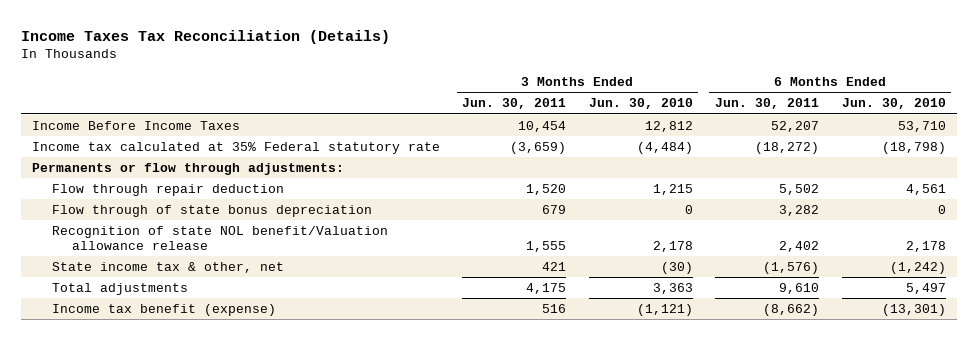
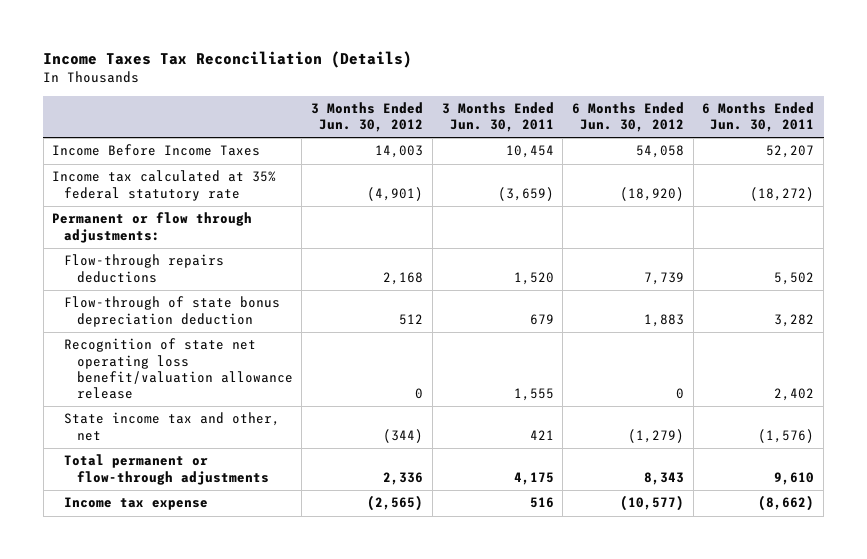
- | 3 Months Ended Jun. 30, 2011 | 3 Months Ended Jun. 30, 2010 | 6 Months Ended Jun. 30, 2011 | 6 Months Ended Jun. 30, 2010
+ | 3 Months Ended Jun. 30, 2012 | 3 Months Ended Jun. 30, 2011 | 6 Months Ended Jun. 30, 2012 | 6 Months Ended Jun. 30, 2011
- Income tax calculated at 35% Federal statutory rate | (3,659) | (4,484) | (18,272) | (18,798)
- Permanents or flow through adjustments:
- Flow through repair deduction | 1,520 | 1,215 | 5,502 | 4,561
- Flow through of state bonus depreciation | 679 | 0 | 3,282 | 0
- Recognition of state NOL benefit/Valuation allowance release | 1,555 | 2,178 | 2,402 | 2,178
- State income tax & other, net | 421 | (30) | (1,576) | (1,242)
- Total adjustments | 4,175 | 3,363 | 9,610 | 5,497
- Income tax benefit (expense) | 516 | (1,121) | (8,662) | (13,301)
+ Income tax calculated at 35% federal statutory rate | (4,901) | (3,659) | (18,920) | (18,272)
+ Permanent or flow through adjustments:
+ Flow-through repairs deductions | 2,168 | 1,520 | 7,739 | 5,502
+ Flow-through of state bonus depreciation deduction | 512 | 679 | 1,883 | 3,282
+ Recognition of state net operating loss benefit/valuation allowance release | 0 | 1,555 | 0 | 2,402
+ State income tax and other, net | (344) | 421 | (1,279) | (1,576)
+ Total permanent or flow-through adjustments | 2,336 | 4,175 | 8,343 | 9,610
+ Income tax expense | (2,565) | 516 | (10,577) | (8,662)

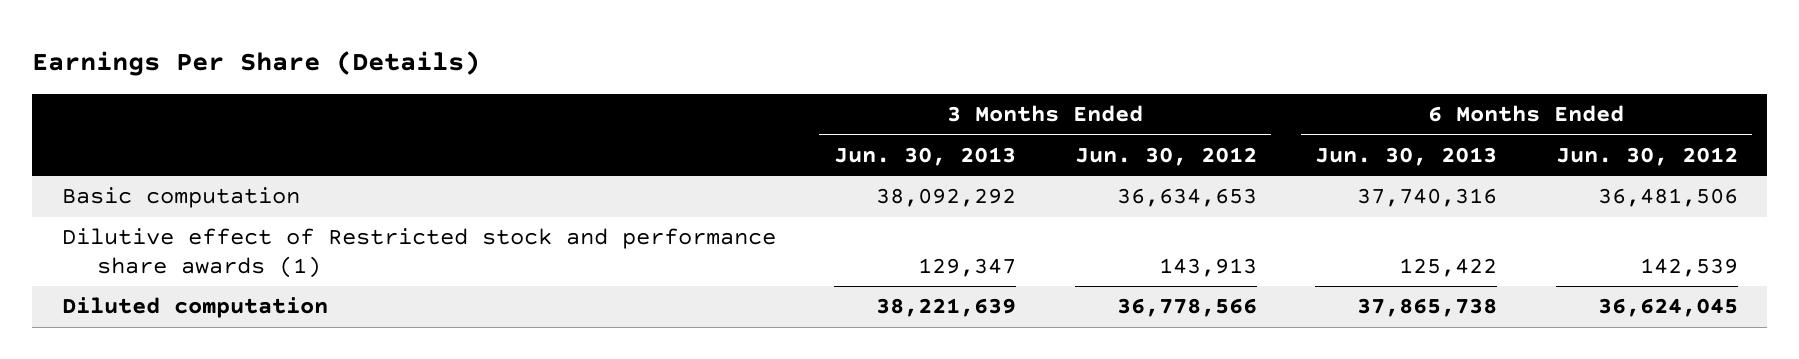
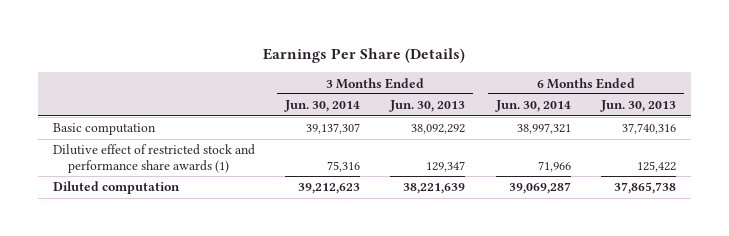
- | 3 Months Ended Jun. 30, 2013 | 3 Months Ended Jun. 30, 2012 | 6 Months Ended Jun. 30, 2013 | 6 Months Ended Jun. 30, 2012
+ | 3 Months Ended Jun. 30, 2014 | 3 Months Ended Jun. 30, 2013 | 6 Months Ended Jun. 30, 2014 | 6 Months Ended Jun. 30, 2013
- Dilutive effect of Restricted stock and performance share awards (1) | 129,347 | 143,913 | 125,422 | 142,539
+ Dilutive effect of restricted stock and performance share awards (1) | 75,316 | 129,347 | 71,966 | 125,422

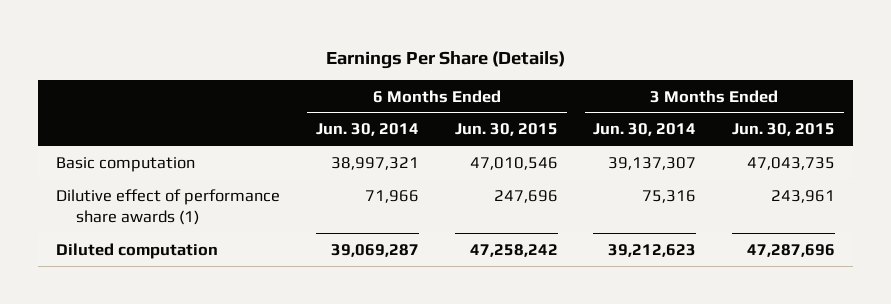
- | 3 Months Ended Jun. 30, 2014 | 3 Months Ended Jun. 30, 2013 | 6 Months Ended Jun. 30, 2014 | 6 Months Ended Jun. 30, 2013
+ | 6 Months Ended Jun. 30, 2014 | 6 Months Ended Jun. 30, 2015 | 3 Months Ended Jun. 30, 2014 | 3 Months Ended Jun. 30, 2015
- Dilutive effect of restricted stock and performance share awards (1) | 75,316 | 129,347 | 71,966 | 125,422
+ Dilutive effect of performance share awards (1) | 71,966 | 247,696 | 75,316 | 243,961

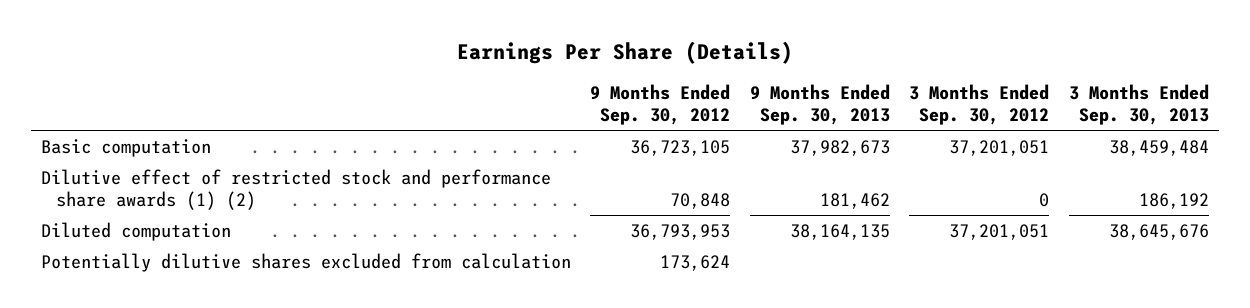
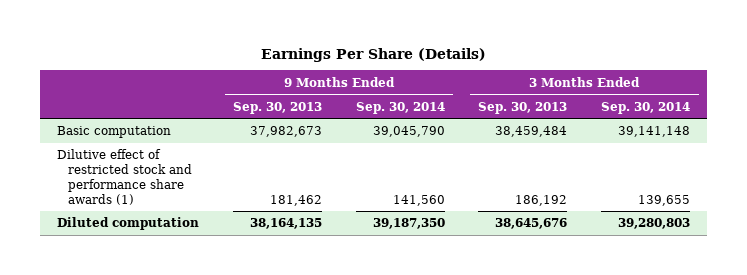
- | 9 Months Ended Sep. 30, 2012 | 9 Months Ended Sep. 30, 2013 | 3 Months Ended Sep. 30, 2012 | 3 Months Ended Sep. 30, 2013
+ | 9 Months Ended Sep. 30, 2013 | 9 Months Ended Sep. 30, 2014 | 3 Months Ended Sep. 30, 2013 | 3 Months Ended Sep. 30, 2014
- Dilutive effect of restricted stock and performance share awards (1) (2) | 70,848 | 181,462 | 0 | 186,192
+ Dilutive effect of restricted stock and performance share awards (1) | 181,462 | 141,560 | 186,192 | 139,655
- Potentially dilutive shares excluded from calculation | 173,624 | | |

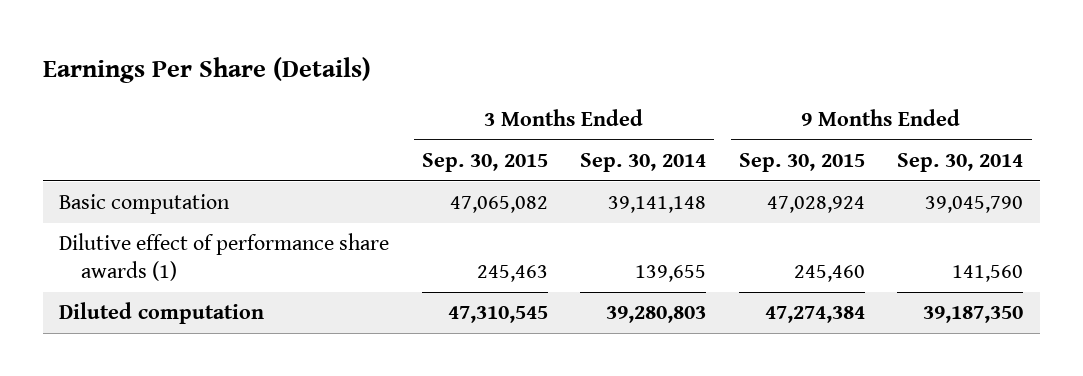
- | 9 Months Ended Sep. 30, 2013 | 9 Months Ended Sep. 30, 2014 | 3 Months Ended Sep. 30, 2013 | 3 Months Ended Sep. 30, 2014
+ | 3 Months Ended Sep. 30, 2015 | 3 Months Ended Sep. 30, 2014 | 9 Months Ended Sep. 30, 2015 | 9 Months Ended Sep. 30, 2014
- Dilutive effect of restricted stock and performance share awards (1) | 181,462 | 141,560 | 186,192 | 139,655
+ Dilutive effect of performance share awards (1) | 245,463 | 139,655 | 245,460 | 141,560

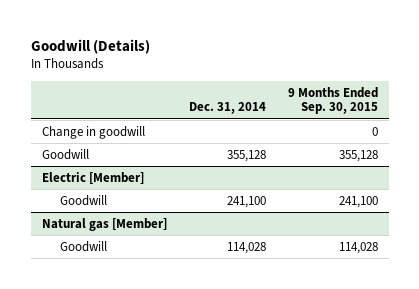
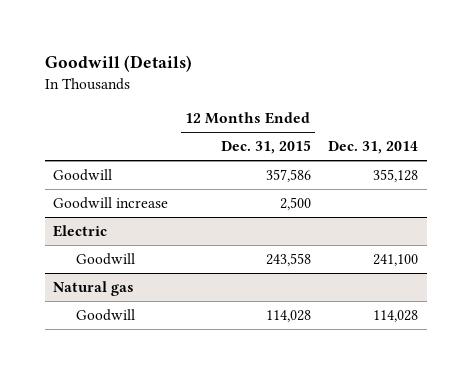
- | Dec. 31, 2014 | 9 Months Ended Sep. 30, 2015
+ | 12 Months Ended Dec. 31, 2015 | Dec. 31, 2014
- Change in goodwill | | 0
- Electric [Member]
+ Goodwill increase | 2,500 |
+ Electric
- Natural gas [Member]
+ Natural gas

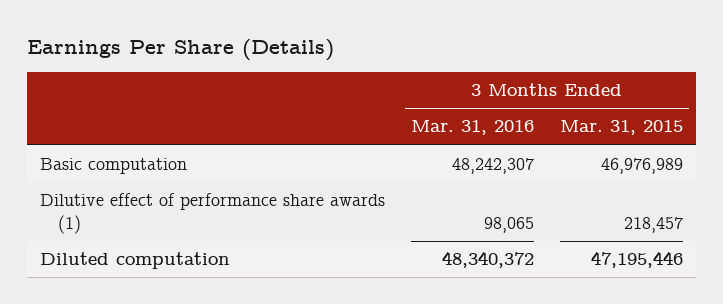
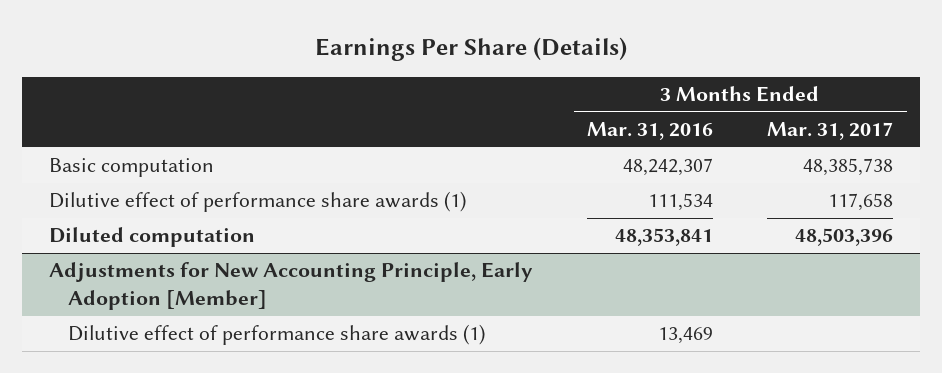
- | 3 Months Ended Mar. 31, 2016 | 3 Months Ended Mar. 31, 2015
+ | 3 Months Ended Mar. 31, 2016 | 3 Months Ended Mar. 31, 2017
- Dilutive effect of performance share awards (1) | 98,065 | 218,457
- Diluted computation | 48,340,372 | 47,195,446
+ Dilutive effect of performance share awards (1) | 111,534 | 117,658
+ Diluted computation | 48,353,841 | 48,503,396
+ Adjustments for New Accounting Principle, Early Adoption [Member]
+ Dilutive effect of performance share awards (1) | 13,469 |

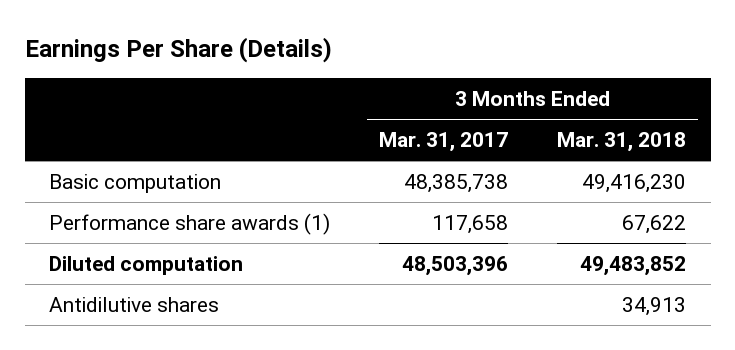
- | 3 Months Ended Mar. 31, 2016 | 3 Months Ended Mar. 31, 2017
+ | 3 Months Ended Mar. 31, 2017 | 3 Months Ended Mar. 31, 2018
- Dilutive effect of performance share awards (1) | 111,534 | 117,658
+ Performance share awards (1) | 117,658 | 67,622
- Adjustments for New Accounting Principle, Early Adoption [Member]
- Dilutive effect of performance share awards (1) | 13,469 |
+ Antidilutive shares | | 34,913

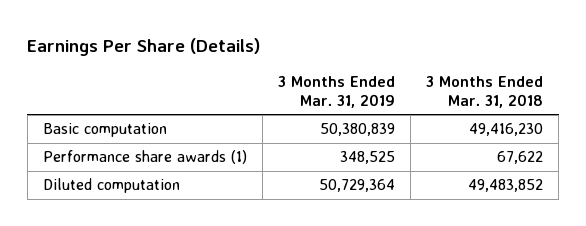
- | 3 Months Ended Mar. 31, 2017 | 3 Months Ended Mar. 31, 2018
+ | 3 Months Ended Mar. 31, 2019 | 3 Months Ended Mar. 31, 2018
- Antidilutive shares | | 34,913

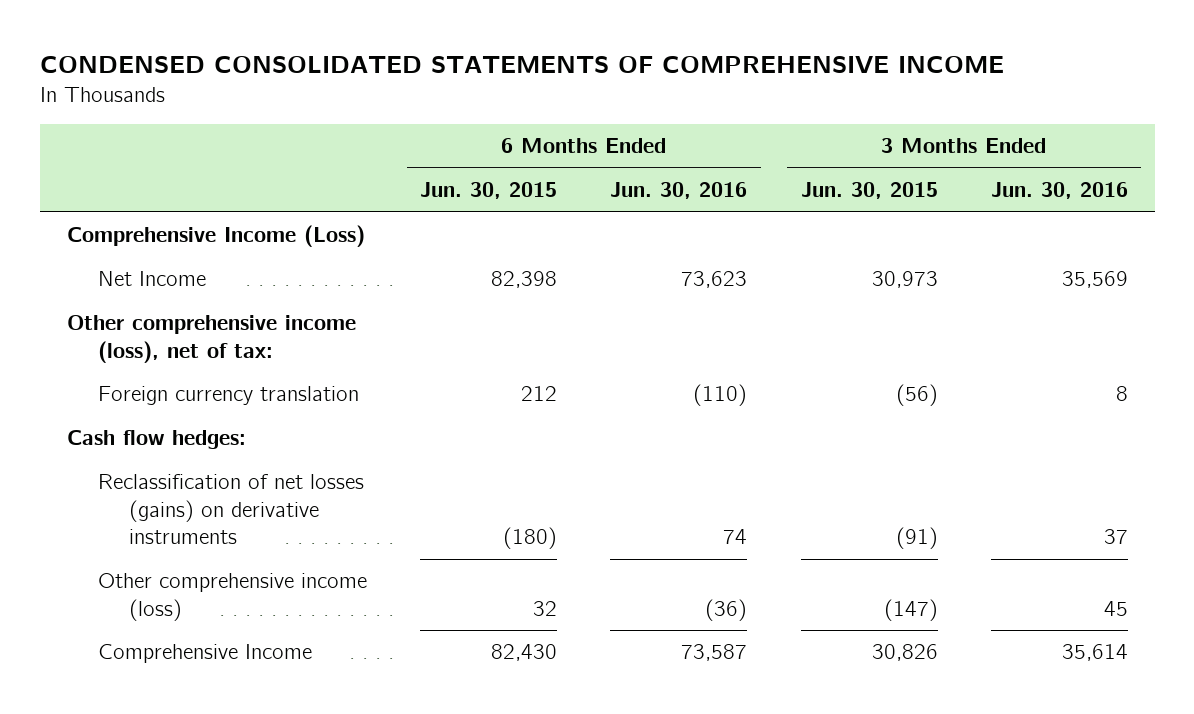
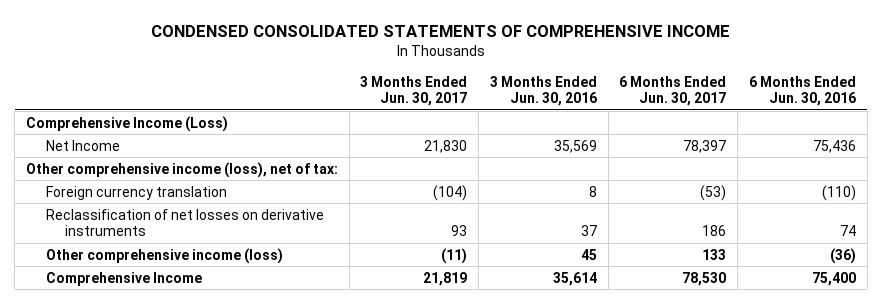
- | 6 Months Ended Jun. 30, 2015 | 6 Months Ended Jun. 30, 2016 | 3 Months Ended Jun. 30, 2015 | 3 Months Ended Jun. 30, 2016
+ | 3 Months Ended Jun. 30, 2017 | 3 Months Ended Jun. 30, 2016 | 6 Months Ended Jun. 30, 2017 | 6 Months Ended Jun. 30, 2016
- Net Income | 82,398 | 73,623 | 30,973 | 35,569
+ Net Income | 21,830 | 35,569 | 78,397 | 75,436
- Cash flow hedges:
- Reclassification of net losses (gains) on derivative instruments | (180) | 74 | (91) | 37
+ Reclassification of net losses on derivative instruments | 93 | 37 | 186 | 74
- Comprehensive Income | 82,430 | 73,587 | 30,826 | 35,614
+ Comprehensive Income | 21,819 | 35,614 | 78,530 | 75,400

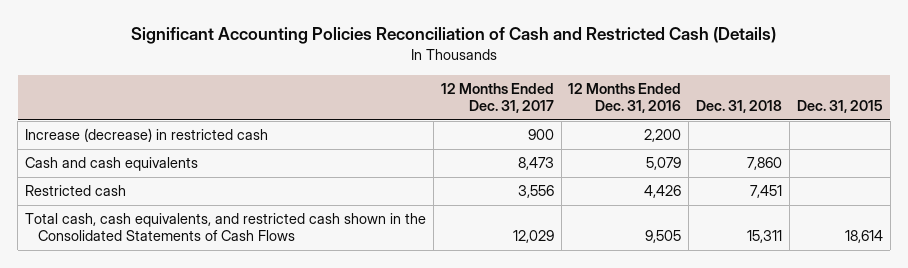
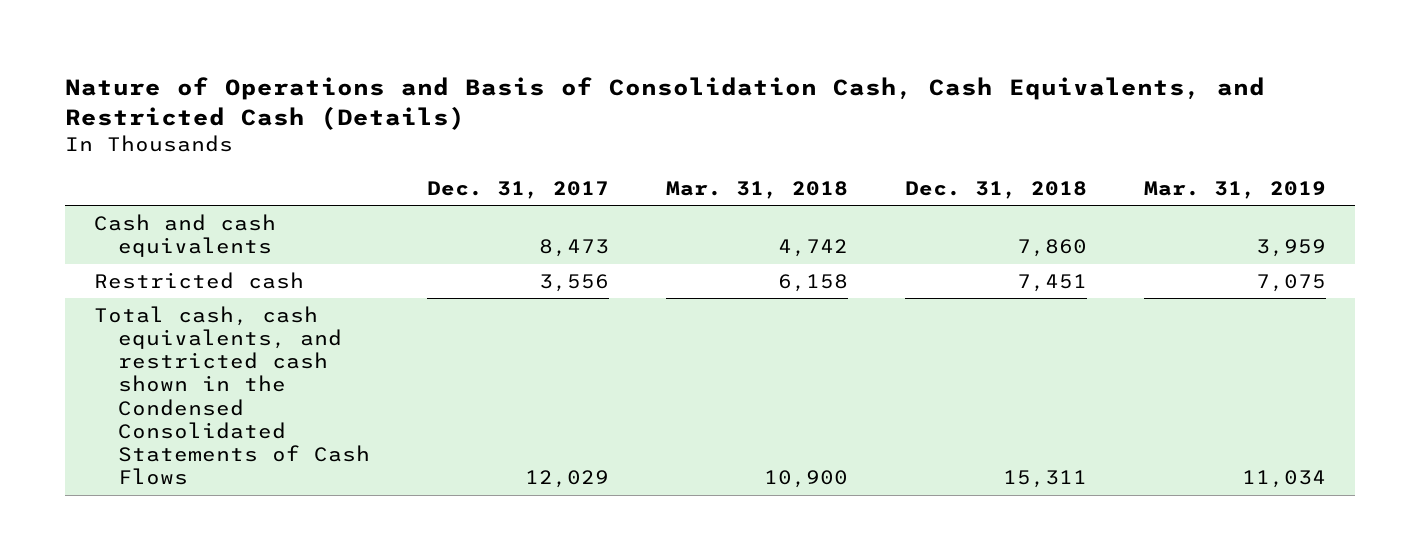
- Significant Accounting Policies Reconciliation of Cash and Restricted Cash (Details)
+ Nature of Operations and Basis of Consolidation Cash, Cash Equivalents, and Restricted Cash (Details)
- | 12 Months Ended Dec. 31, 2017 | 12 Months Ended Dec. 31, 2016 | Dec. 31, 2018 | Dec. 31, 2015
+ | Dec. 31, 2017 | Mar. 31, 2018 | Dec. 31, 2018 | Mar. 31, 2019
- Increase (decrease) in restricted cash | 900 | 2,200 | |
- Total cash, cash equivalents, and restricted cash shown in the Consolidated Statements of Cash Flows | 12,029 | 9,505 | 15,311 | 18,614
+ Total cash, cash equivalents, and restricted cash shown in the Condensed Consolidated Statements of Cash Flows | 12,029 | 10,900 | 15,311 | 11,034

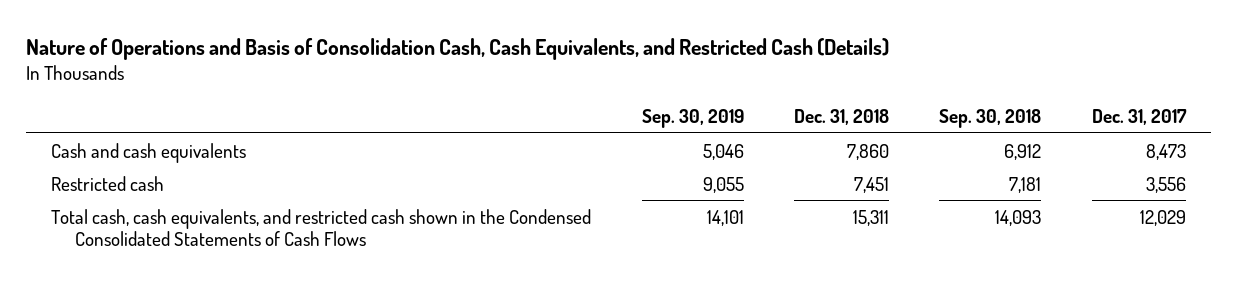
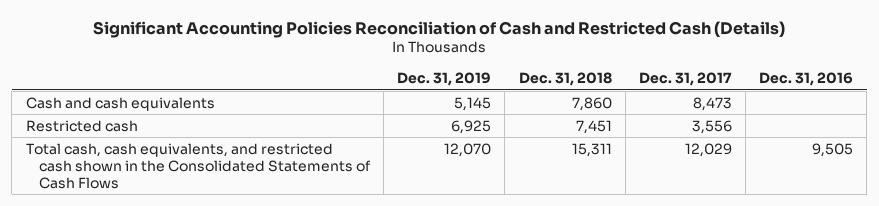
- Nature of Operations and Basis of Consolidation Cash, Cash Equivalents, and Restricted Cash (Details)
+ Significant Accounting Policies Reconciliation of Cash and Restricted Cash (Details)
- | Sep. 30, 2019 | Dec. 31, 2018 | Sep. 30, 2018 | Dec. 31, 2017
+ | Dec. 31, 2019 | Dec. 31, 2018 | Dec. 31, 2017 | Dec. 31, 2016
- Total cash, cash equivalents, and restricted cash shown in the Condensed Consolidated Statements of Cash Flows | 14,101 | 15,311 | 14,093 | 12,029
+ Total cash, cash equivalents, and restricted cash shown in the Consolidated Statements of Cash Flows | 12,070 | 15,311 | 12,029 | 9,505

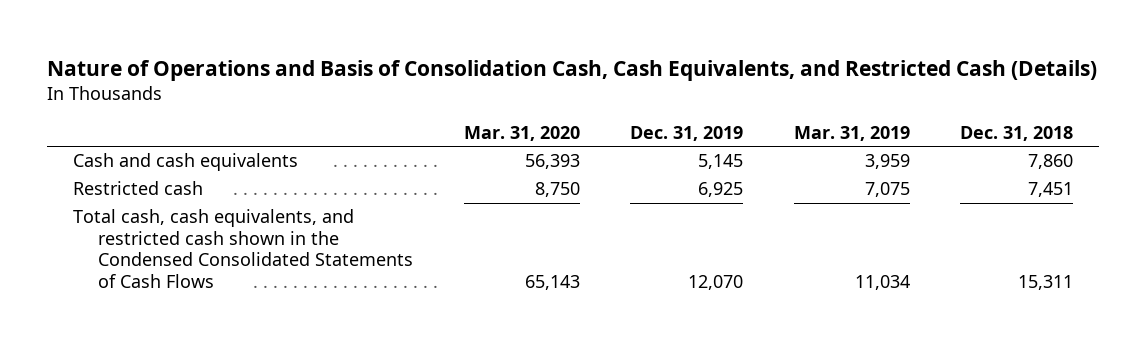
- Significant Accounting Policies Reconciliation of Cash and Restricted Cash (Details)
+ Nature of Operations and Basis of Consolidation Cash, Cash Equivalents, and Restricted Cash (Details)
- | Dec. 31, 2019 | Dec. 31, 2018 | Dec. 31, 2017 | Dec. 31, 2016
+ | Mar. 31, 2020 | Dec. 31, 2019 | Mar. 31, 2019 | Dec. 31, 2018
- Total cash, cash equivalents, and restricted cash shown in the Consolidated Statements of Cash Flows | 12,070 | 15,311 | 12,029 | 9,505
+ Total cash, cash equivalents, and restricted cash shown in the Condensed Consolidated Statements of Cash Flows | 65,143 | 12,070 | 11,034 | 15,311

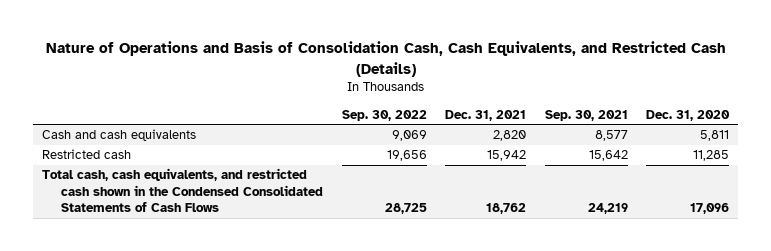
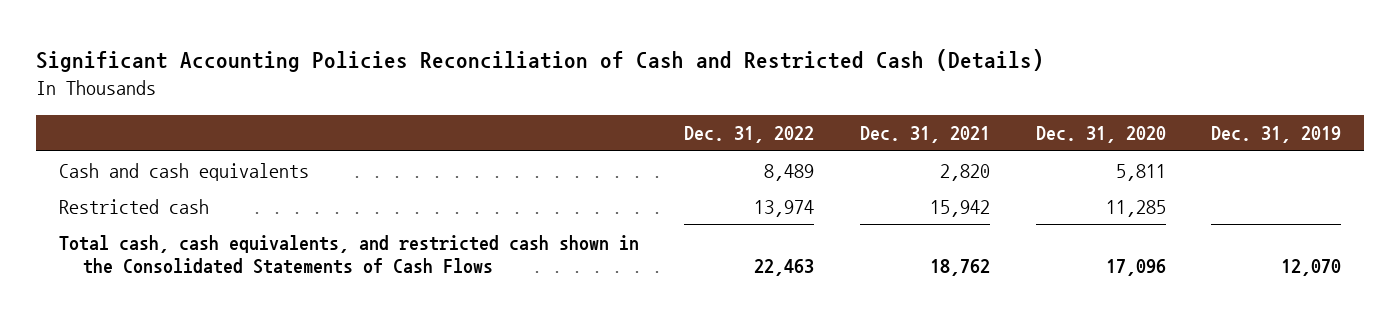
- Nature of Operations and Basis of Consolidation Cash, Cash Equivalents, and Restricted Cash (Details)
+ Significant Accounting Policies Reconciliation of Cash and Restricted Cash (Details)
- | Sep. 30, 2022 | Dec. 31, 2021 | Sep. 30, 2021 | Dec. 31, 2020
+ | Dec. 31, 2022 | Dec. 31, 2021 | Dec. 31, 2020 | Dec. 31, 2019
- Total cash, cash equivalents, and restricted cash shown in the Condensed Consolidated Statements of Cash Flows | 28,725 | 18,762 | 24,219 | 17,096
+ Total cash, cash equivalents, and restricted cash shown in the Consolidated Statements of Cash Flows | 22,463 | 18,762 | 17,096 | 12,070

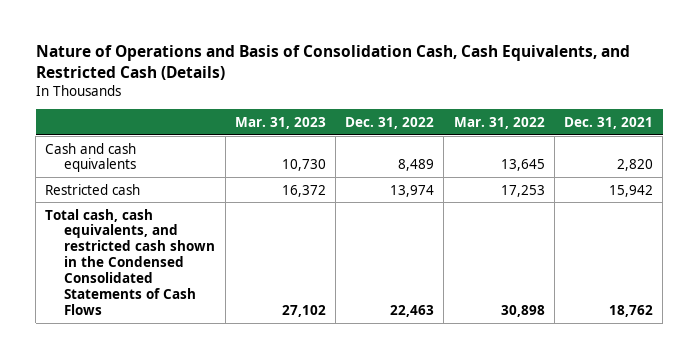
- Significant Accounting Policies Reconciliation of Cash and Restricted Cash (Details)
+ Nature of Operations and Basis of Consolidation Cash, Cash Equivalents, and Restricted Cash (Details)
- | Dec. 31, 2022 | Dec. 31, 2021 | Dec. 31, 2020 | Dec. 31, 2019
+ | Mar. 31, 2023 | Dec. 31, 2022 | Mar. 31, 2022 | Dec. 31, 2021
- Total cash, cash equivalents, and restricted cash shown in the Consolidated Statements of Cash Flows | 22,463 | 18,762 | 17,096 | 12,070
+ Total cash, cash equivalents, and restricted cash shown in the Condensed Consolidated Statements of Cash Flows | 27,102 | 22,463 | 30,898 | 18,762

